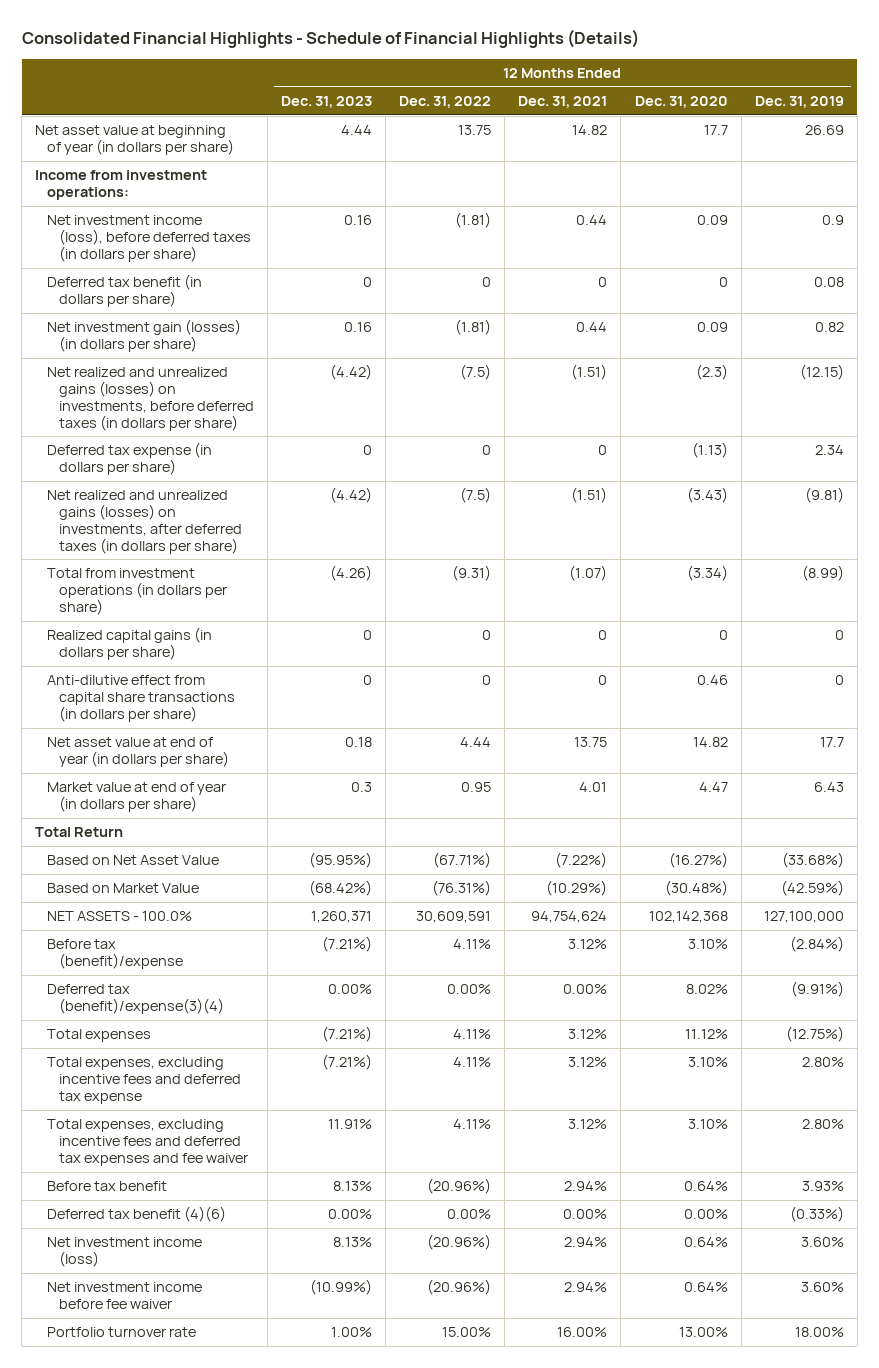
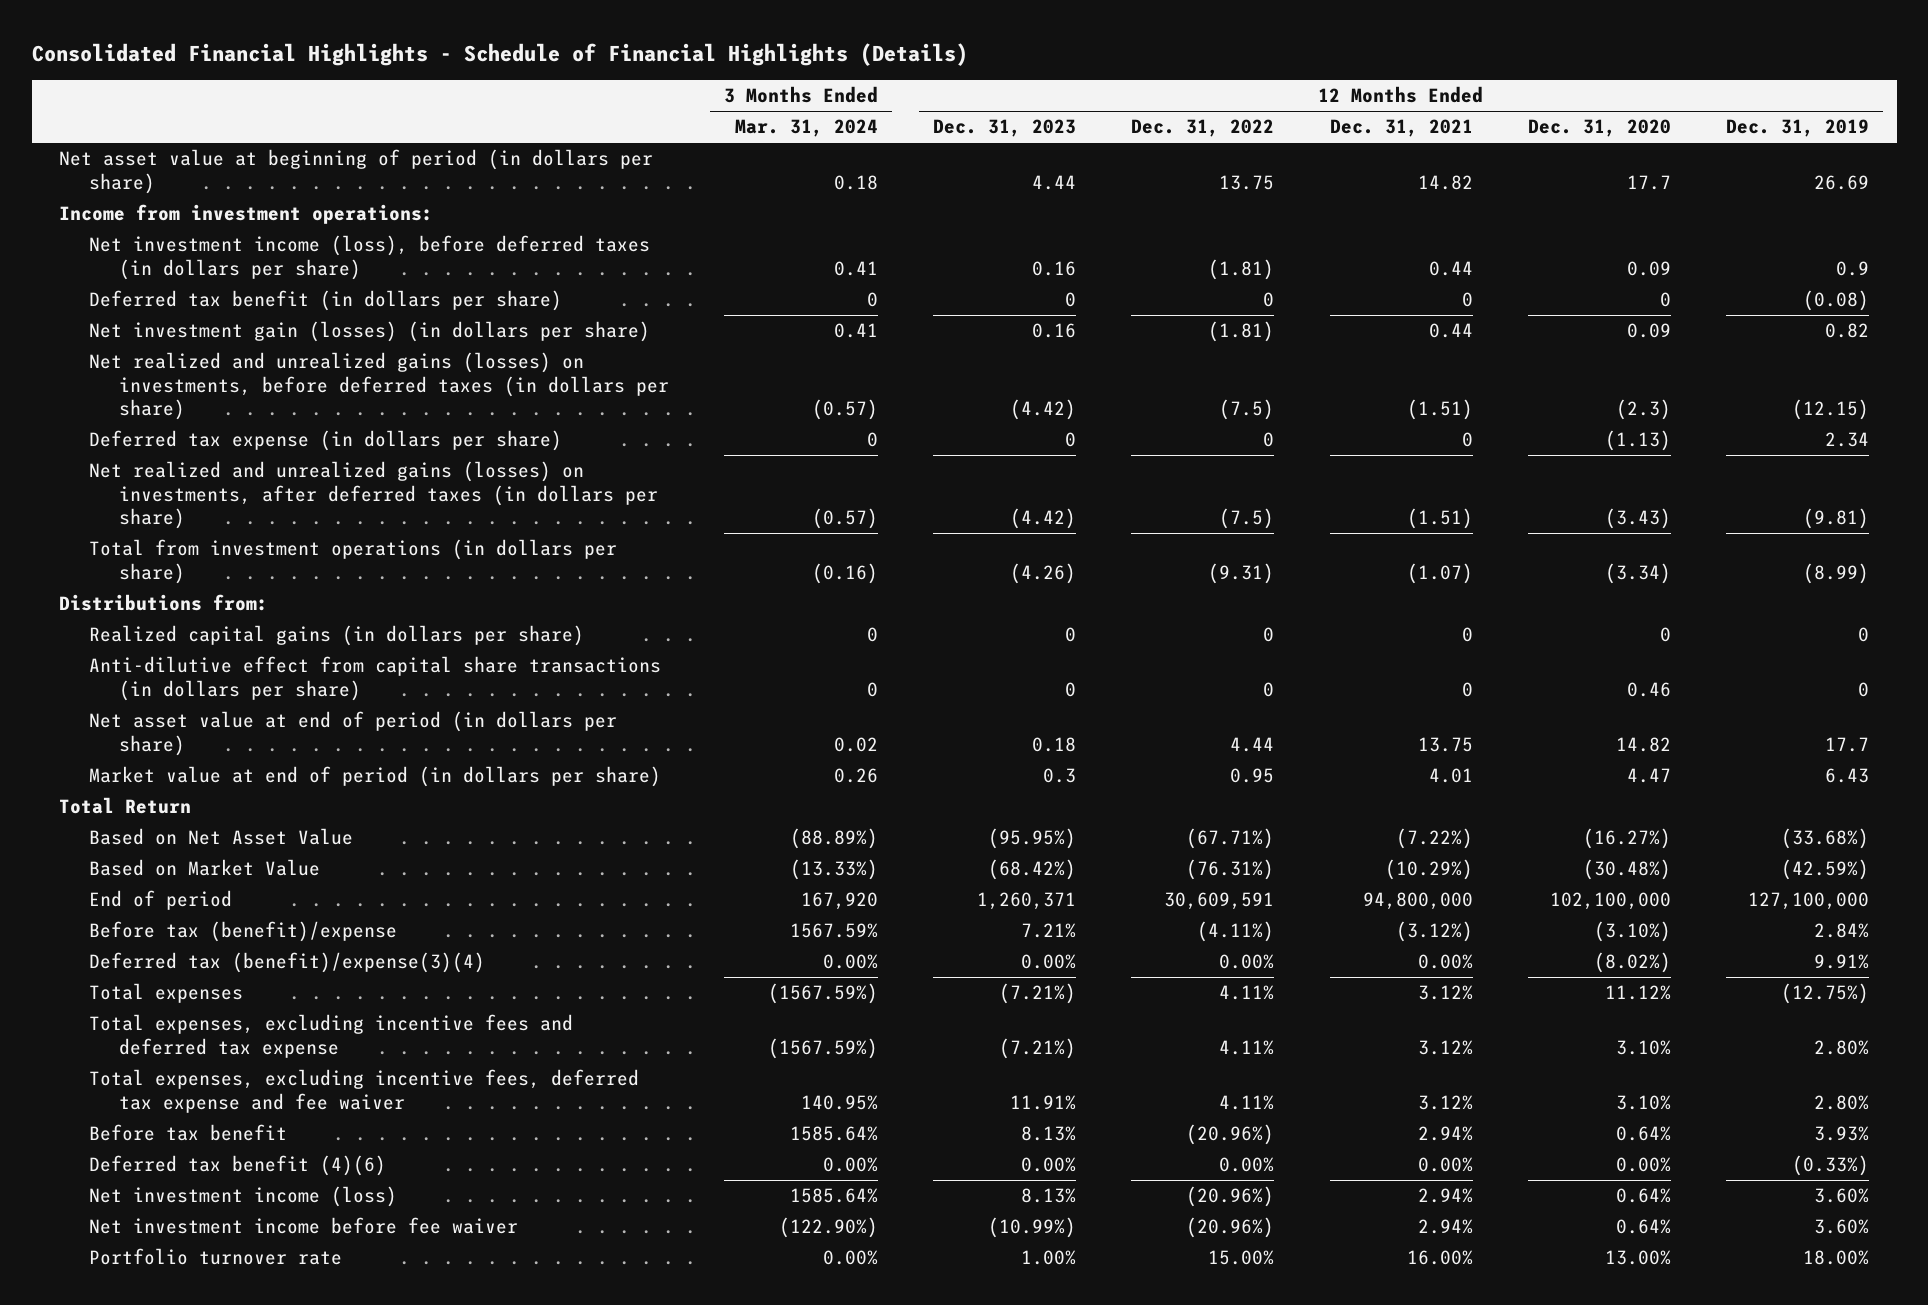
- | 12 Months Ended Dec. 31, 2023 | 12 Months Ended Dec. 31, 2022 | 12 Months Ended Dec. 31, 2021 | 12 Months Ended Dec. 31, 2020 | 12 Months Ended Dec. 31, 2019
+ | 3 Months Ended Mar. 31, 2024 | 12 Months Ended Dec. 31, 2023 | 12 Months Ended Dec. 31, 2022 | 12 Months Ended Dec. 31, 2021 | 12 Months Ended Dec. 31, 2020 | 12 Months Ended Dec. 31, 2019
- Net asset value at beginning of year (in dollars per share) | 4.44 | 13.75 | 14.82 | 17.7 | 26.69
+ Net asset value at beginning of period (in dollars per share) | 0.18 | 4.44 | 13.75 | 14.82 | 17.7 | 26.69
- Deferred tax benefit (in dollars per share) | 0 | 0 | 0 | 0 | 0.08
+ Deferred tax benefit (in dollars per share) | 0 | 0 | 0 | 0 | 0 | (0.08)
+ Distributions from:
- Net asset value at end of year (in dollars per share) | 0.18 | 4.44 | 13.75 | 14.82 | 17.7
- Market value at end of year (in dollars per share) | 0.3 | 0.95 | 4.01 | 4.47 | 6.43
+ Net asset value at end of period (in dollars per share) | 0.02 | 0.18 | 4.44 | 13.75 | 14.82 | 17.7
+ Market value at end of period (in dollars per share) | 0.26 | 0.3 | 0.95 | 4.01 | 4.47 | 6.43
- NET ASSETS - 100.0% | 1,260,371 | 30,609,591 | 94,754,624 | 102,142,368 | 127,100,000
- Before tax (benefit)/expense | (7.21%) | 4.11% | 3.12% | 3.10% | (2.84%)
- Deferred tax (benefit)/expense(3)(4) | 0.00% | 0.00% | 0.00% | 8.02% | (9.91%)
+ End of period | 167,920 | 1,260,371 | 30,609,591 | 94,800,000 | 102,100,000 | 127,100,000
+ Before tax (benefit)/expense | 1567.59% | 7.21% | (4.11%) | (3.12%) | (3.10%) | 2.84%
+ Deferred tax (benefit)/expense(3)(4) | 0.00% | 0.00% | 0.00% | 0.00% | (8.02%) | 9.91%
- Total expenses, excluding incentive fees and deferred tax expenses and fee waiver | 11.91% | 4.11% | 3.12% | 3.10% | 2.80%
+ Total expenses, excluding incentive fees, deferred tax expense and fee waiver | 140.95% | 11.91% | 4.11% | 3.12% | 3.10% | 2.80%

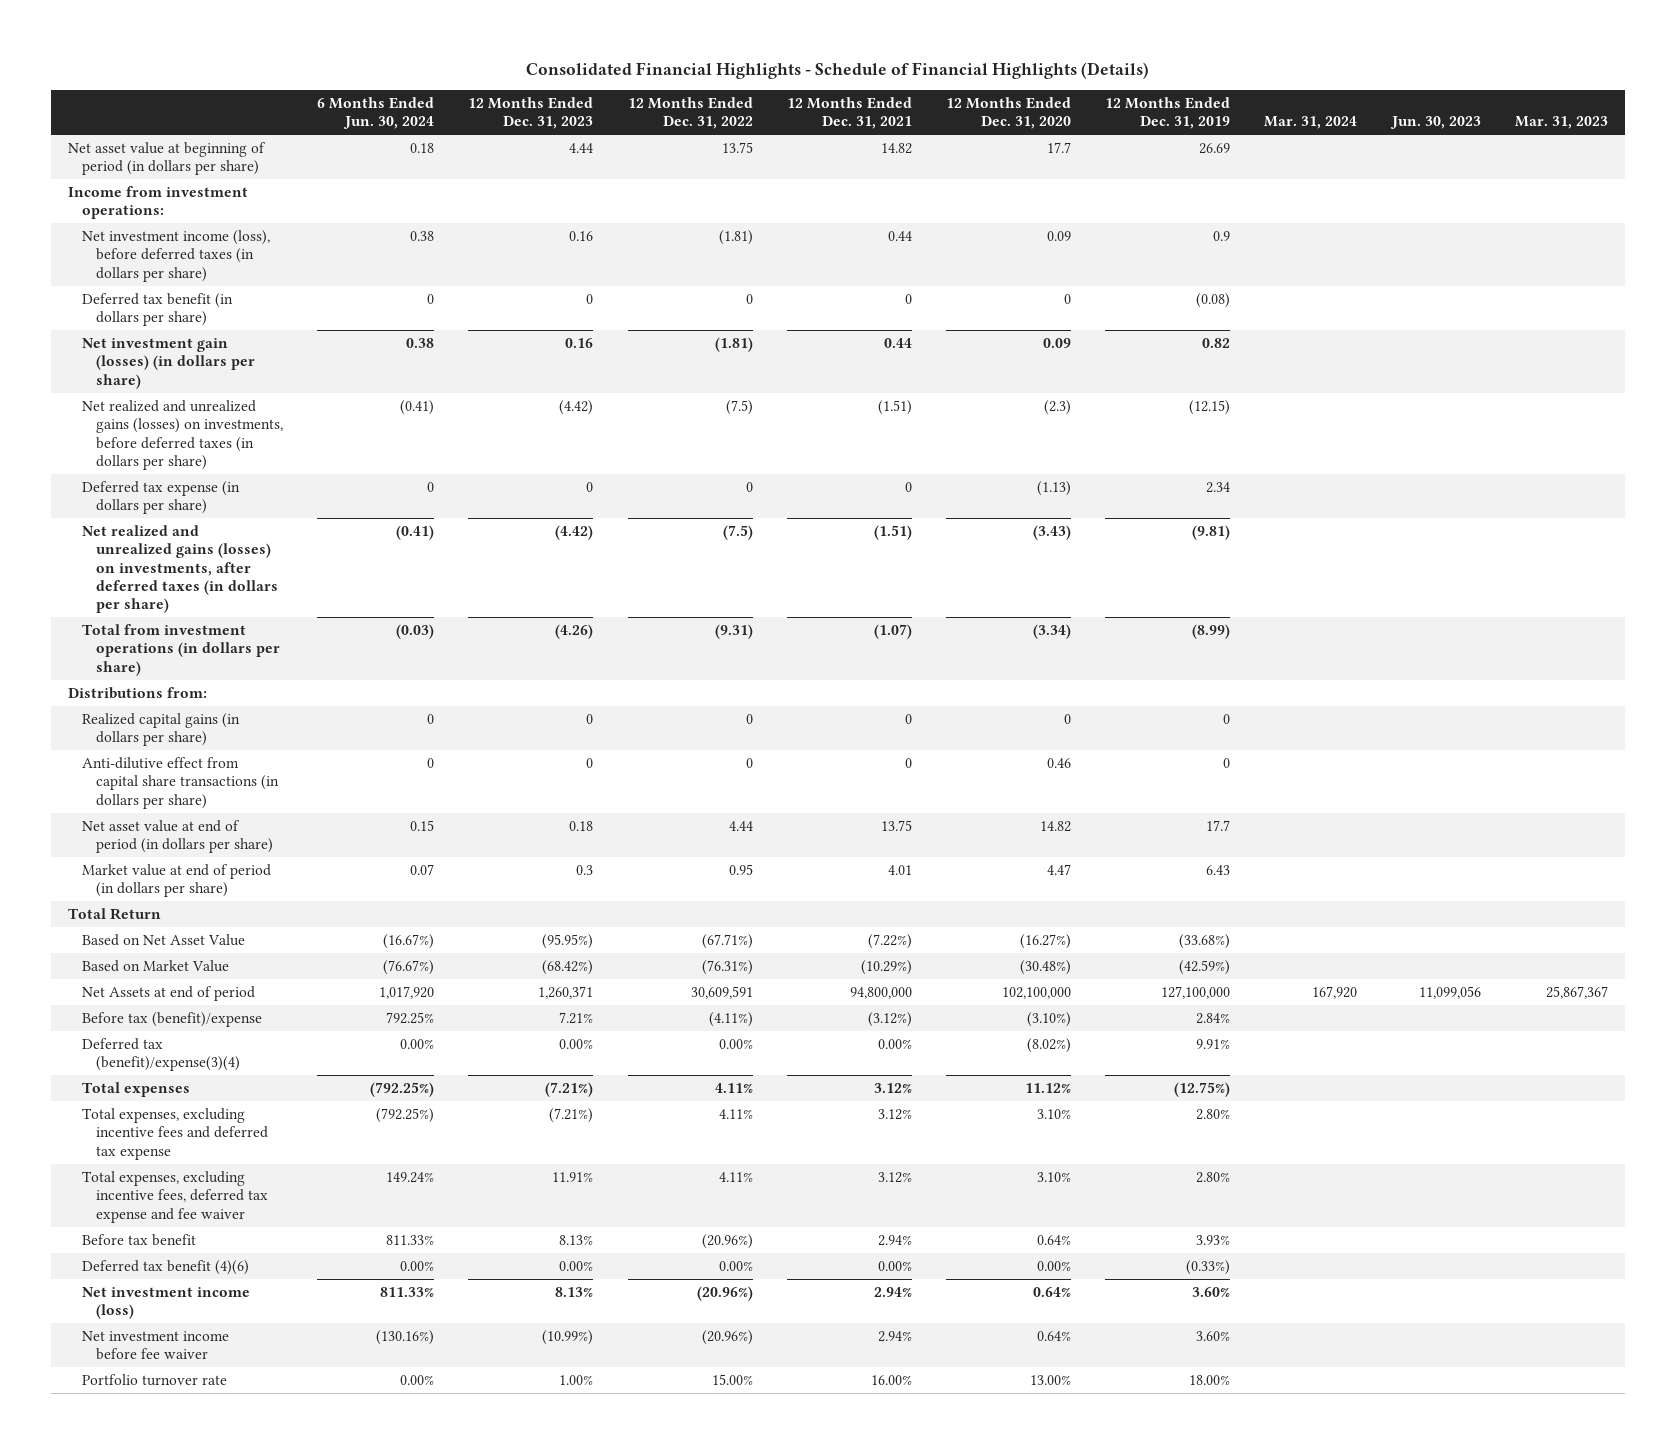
- | 3 Months Ended Mar. 31, 2024 | 12 Months Ended Dec. 31, 2023 | 12 Months Ended Dec. 31, 2022 | 12 Months Ended Dec. 31, 2021 | 12 Months Ended Dec. 31, 2020 | 12 Months Ended Dec. 31, 2019
+ | 6 Months Ended Jun. 30, 2024 | 12 Months Ended Dec. 31, 2023 | 12 Months Ended Dec. 31, 2022 | 12 Months Ended Dec. 31, 2021 | 12 Months Ended Dec. 31, 2020 | 12 Months Ended Dec. 31, 2019 | Mar. 31, 2024 | Jun. 30, 2023 | Mar. 31, 2023
- End of period | 167,920 | 1,260,371 | 30,609,591 | 94,800,000 | 102,100,000 | 127,100,000
+ Net Assets at end of period | 1,017,920 | 1,260,371 | 30,609,591 | 94,800,000 | 102,100,000 | 127,100,000 | 167,920 | 11,099,056 | 25,867,367

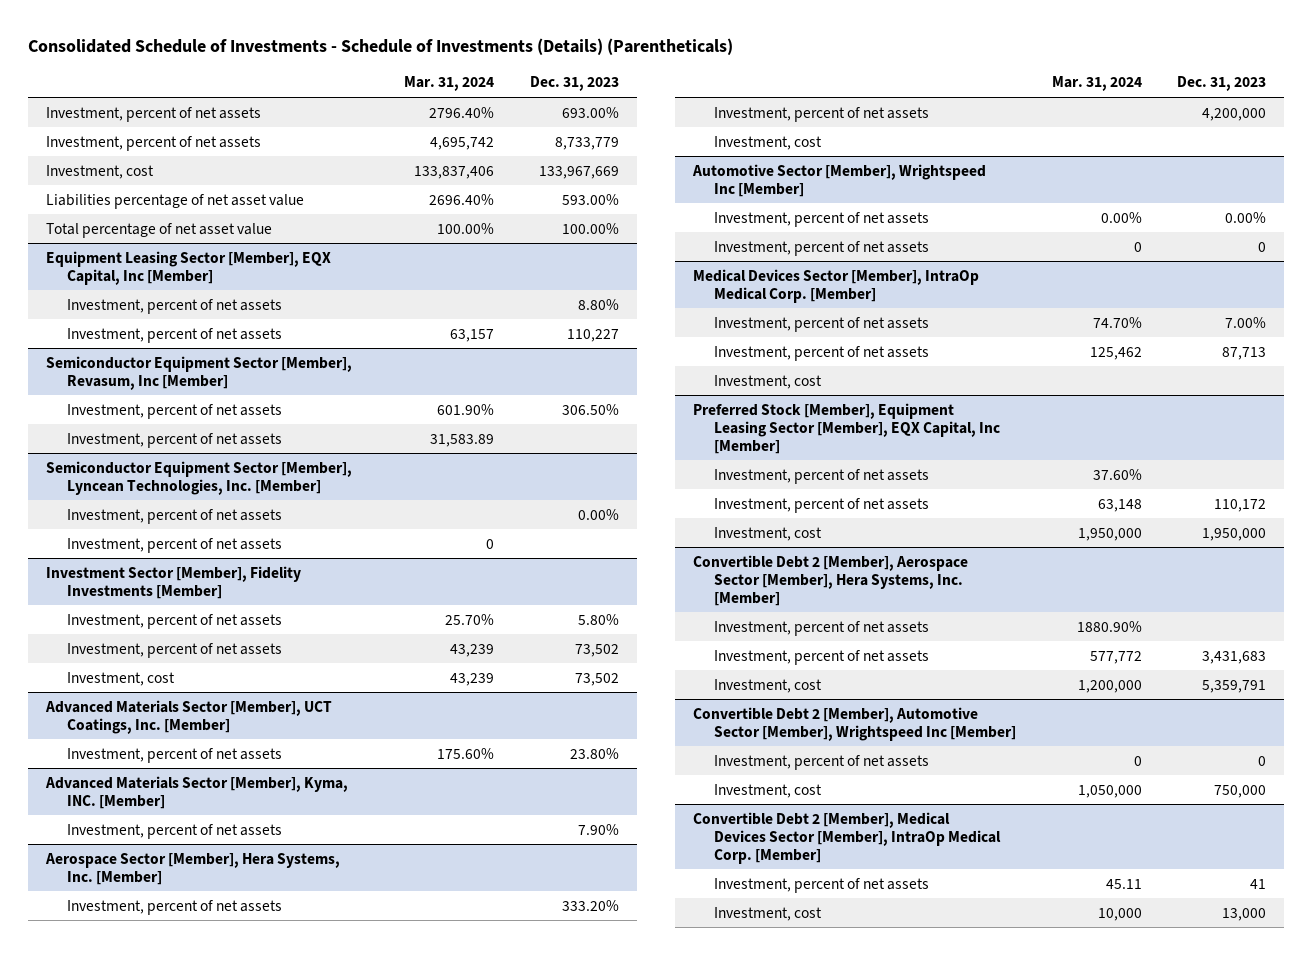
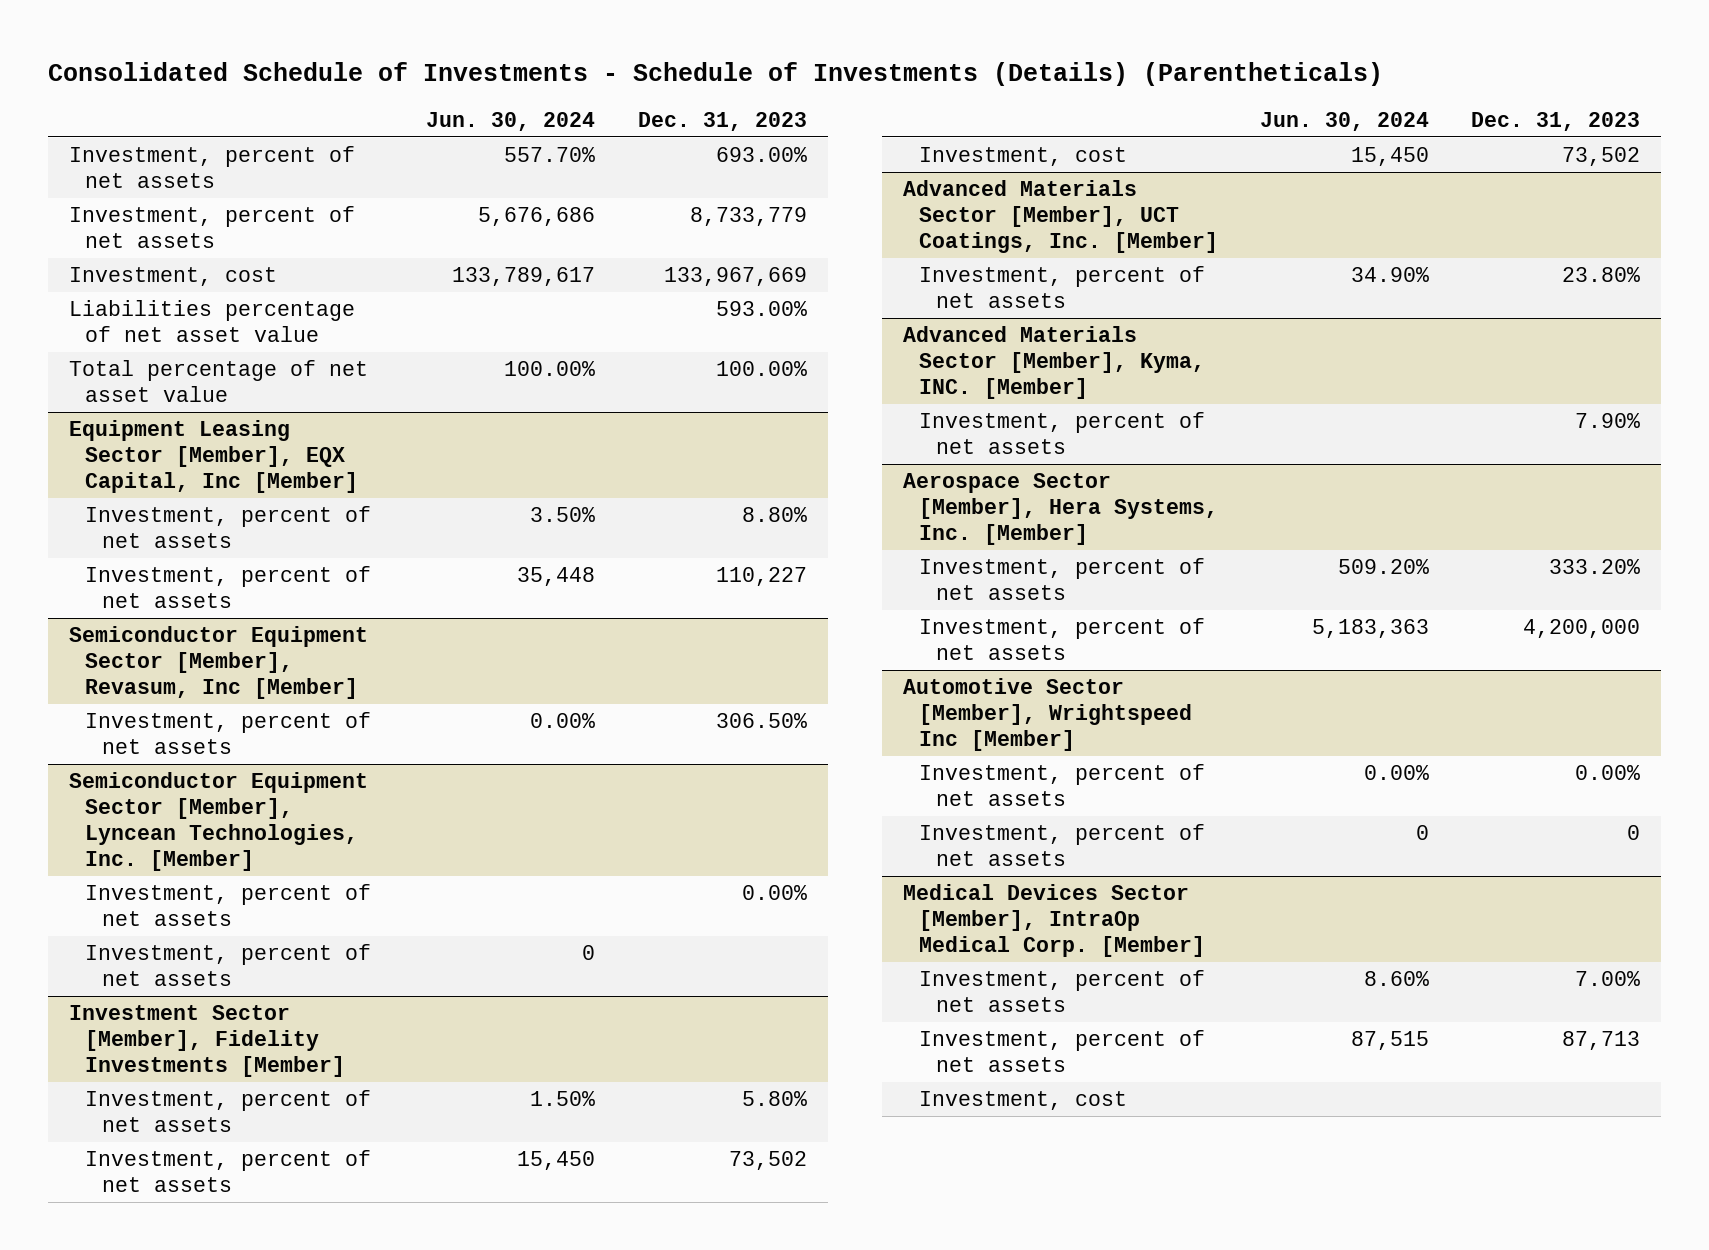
- | Mar. 31, 2024 | Dec. 31, 2023
+ | Jun. 30, 2024 | Dec. 31, 2023
@ Semiconductor Equipment Sector [Member], Revasum, Inc [Member]
- Investment, percent of net assets | 31,583.89 |
@ Aerospace Sector [Member], Hera Systems, Inc. [Member]
- Investment, cost
- Preferred Stock [Member], Equipment Leasing Sector [Member], EQX Capital, Inc [Member]
- Investment, percent of net assets | 37.60% |
- Investment, percent of net assets | 63,148 | 110,172
- Investment, cost | 1,950,000 | 1,950,000
- Convertible Debt 2 [Member], Aerospace Sector [Member], Hera Systems, Inc. [Member]
- Investment, percent of net assets | 1880.90% |
- Investment, percent of net assets | 577,772 | 3,431,683
- Investment, cost | 1,200,000 | 5,359,791
- Convertible Debt 2 [Member], Automotive Sector [Member], Wrightspeed Inc [Member]
- Investment, percent of net assets | 0 | 0
- Investment, cost | 1,050,000 | 750,000
- Convertible Debt 2 [Member], Medical Devices Sector [Member], IntraOp Medical Corp. [Member]
- Investment, percent of net assets | 45.11 | 41
- Investment, cost | 10,000 | 13,000

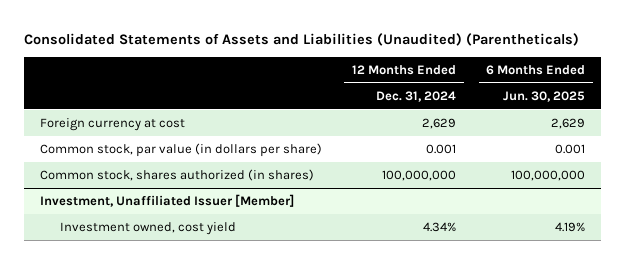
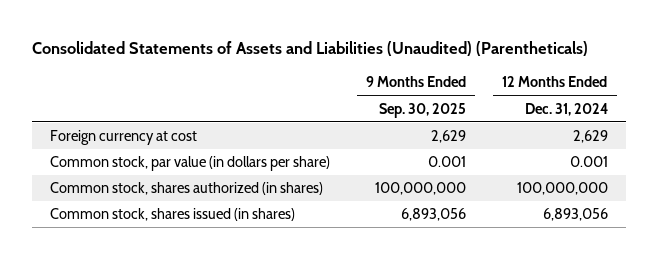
- | 12 Months Ended Dec. 31, 2024 | 6 Months Ended Jun. 30, 2025
+ | 9 Months Ended Sep. 30, 2025 | 12 Months Ended Dec. 31, 2024
- Investment, Unaffiliated Issuer [Member]
- Investment owned, cost yield | 4.34% | 4.19%
+ Common stock, shares issued (in shares) | 6,893,056 | 6,893,056

